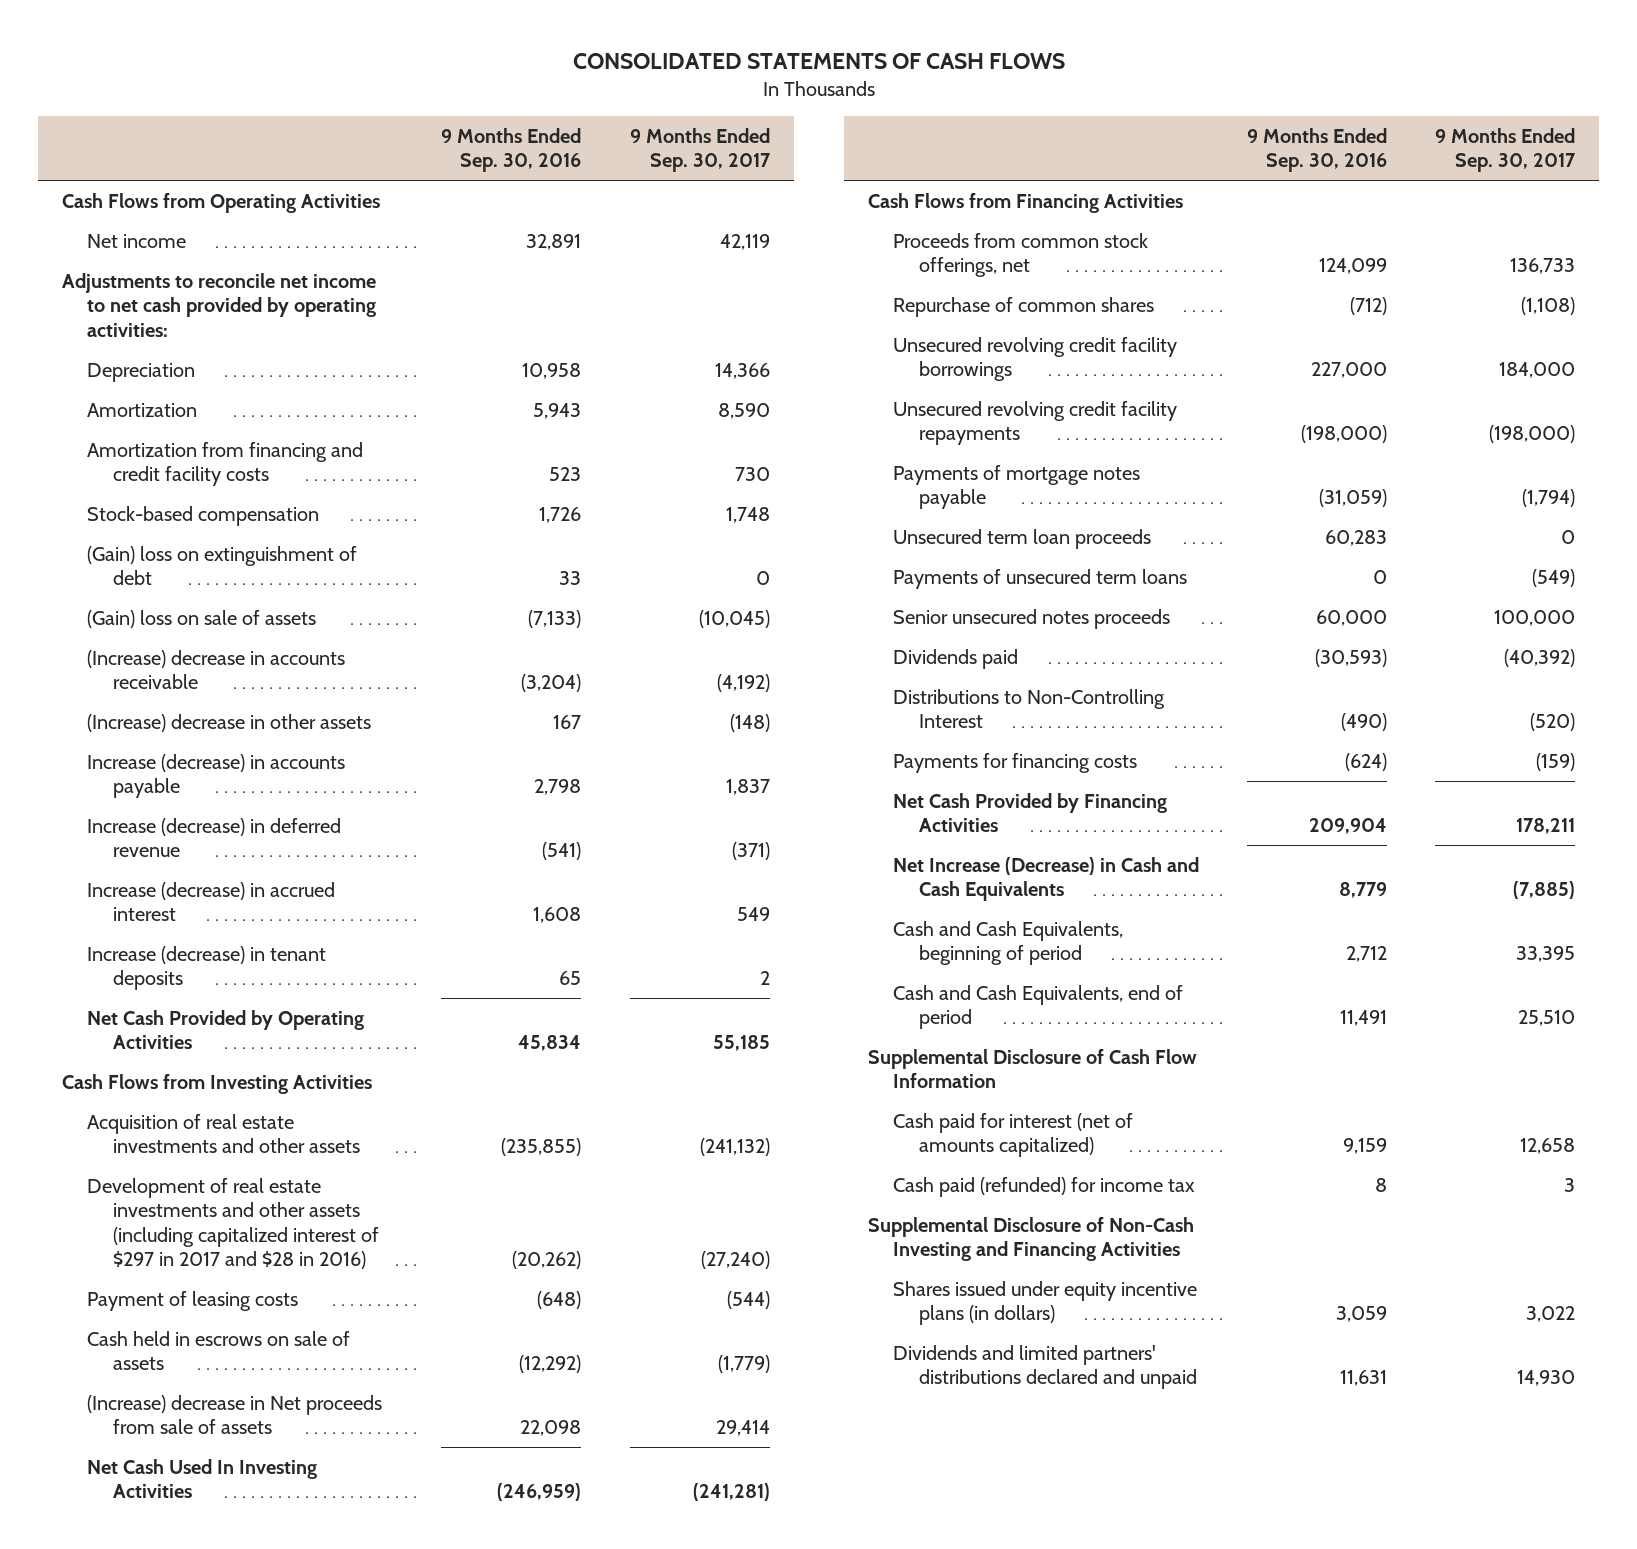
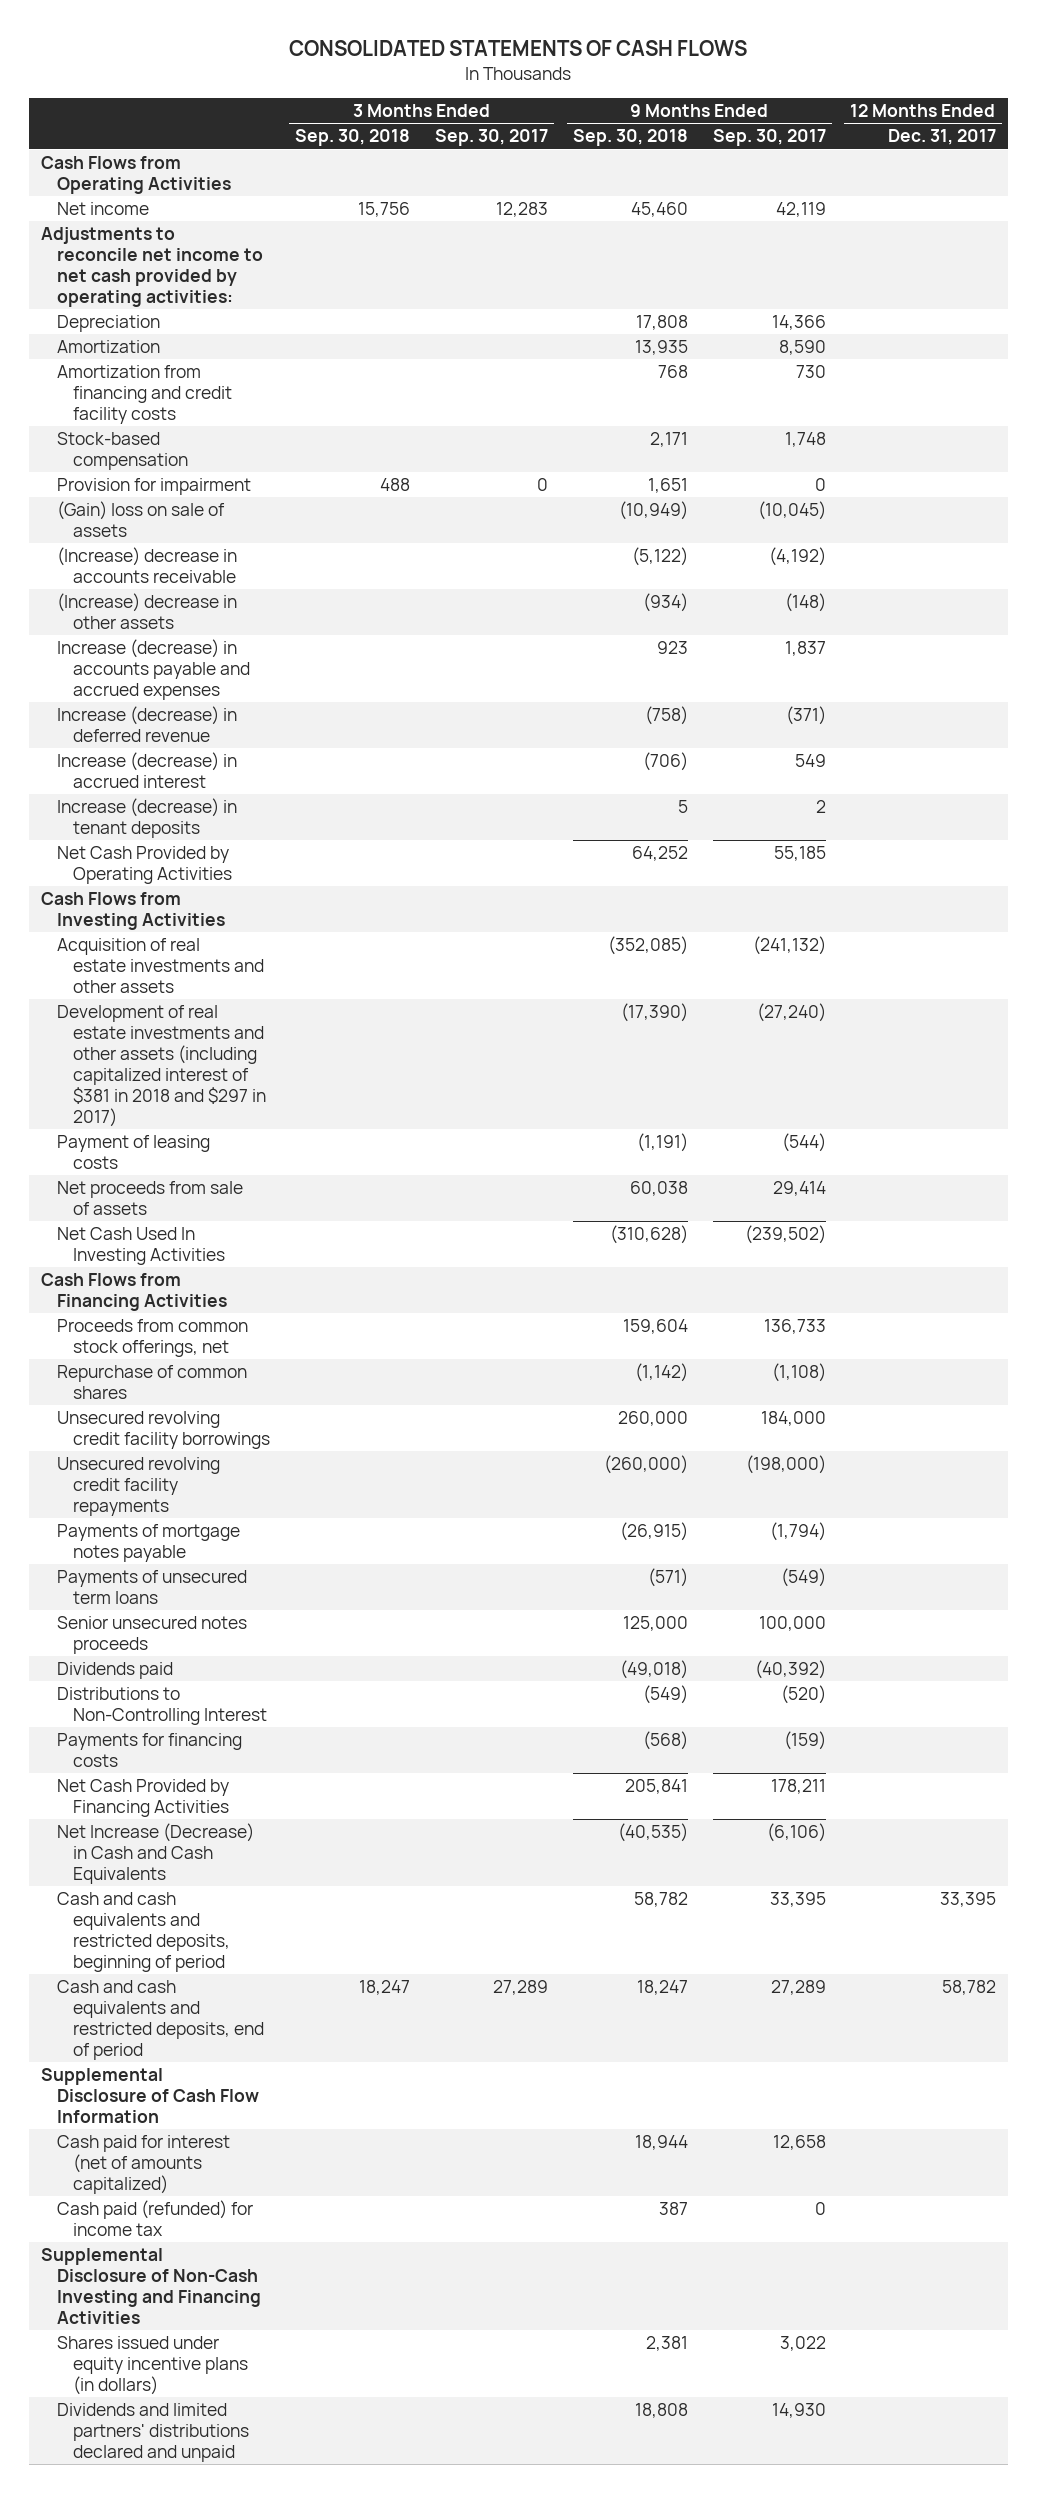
- | 9 Months Ended Sep. 30, 2016 | 9 Months Ended Sep. 30, 2017
+ | 3 Months Ended Sep. 30, 2018 | 3 Months Ended Sep. 30, 2017 | 9 Months Ended Sep. 30, 2018 | 9 Months Ended Sep. 30, 2017 | 12 Months Ended Dec. 31, 2017
- (Gain) loss on extinguishment of debt | 33 | 0
+ Provision for impairment | 488 | 0 | 1,651 | 0 |
- Increase (decrease) in accounts payable | 2,798 | 1,837
+ Increase (decrease) in accounts payable and accrued expenses | | | 923 | 1,837 |
- Development of real estate investments and other assets (including capitalized interest of $297 in 2017 and $28 in 2016) | (20,262) | (27,240)
+ Development of real estate investments and other assets (including capitalized interest of $381 in 2018 and $297 in 2017) | | | (17,390) | (27,240) |
- Cash held in escrows on sale of assets | (12,292) | (1,779)
- (Increase) decrease in Net proceeds from sale of assets | 22,098 | 29,414
- Net Cash Used In Investing Activities | (246,959) | (241,281)
+ Net proceeds from sale of assets | | | 60,038 | 29,414 |
+ Net Cash Used In Investing Activities | | | (310,628) | (239,502) |
- Unsecured term loan proceeds | 60,283 | 0
- Net Increase (Decrease) in Cash and Cash Equivalents | 8,779 | (7,885)
- Cash and Cash Equivalents, beginning of period | 2,712 | 33,395
- Cash and Cash Equivalents, end of period | 11,491 | 25,510
+ Net Increase (Decrease) in Cash and Cash Equivalents | | | (40,535) | (6,106) |
+ Cash and cash equivalents and restricted deposits, beginning of period | | | 58,782 | 33,395 | 33,395
+ Cash and cash equivalents and restricted deposits, end of period | 18,247 | 27,289 | 18,247 | 27,289 | 58,782
- Cash paid (refunded) for income tax | 8 | 3
+ Cash paid (refunded) for income tax | | | 387 | 0 |

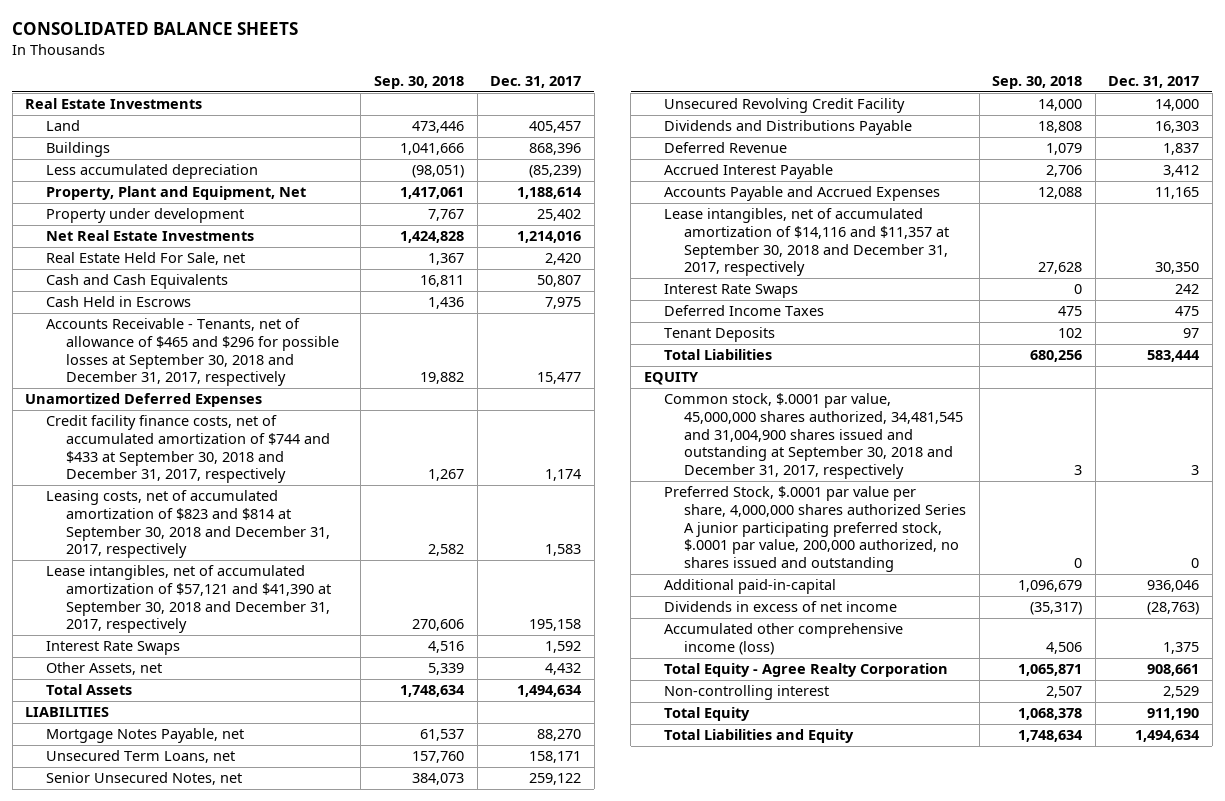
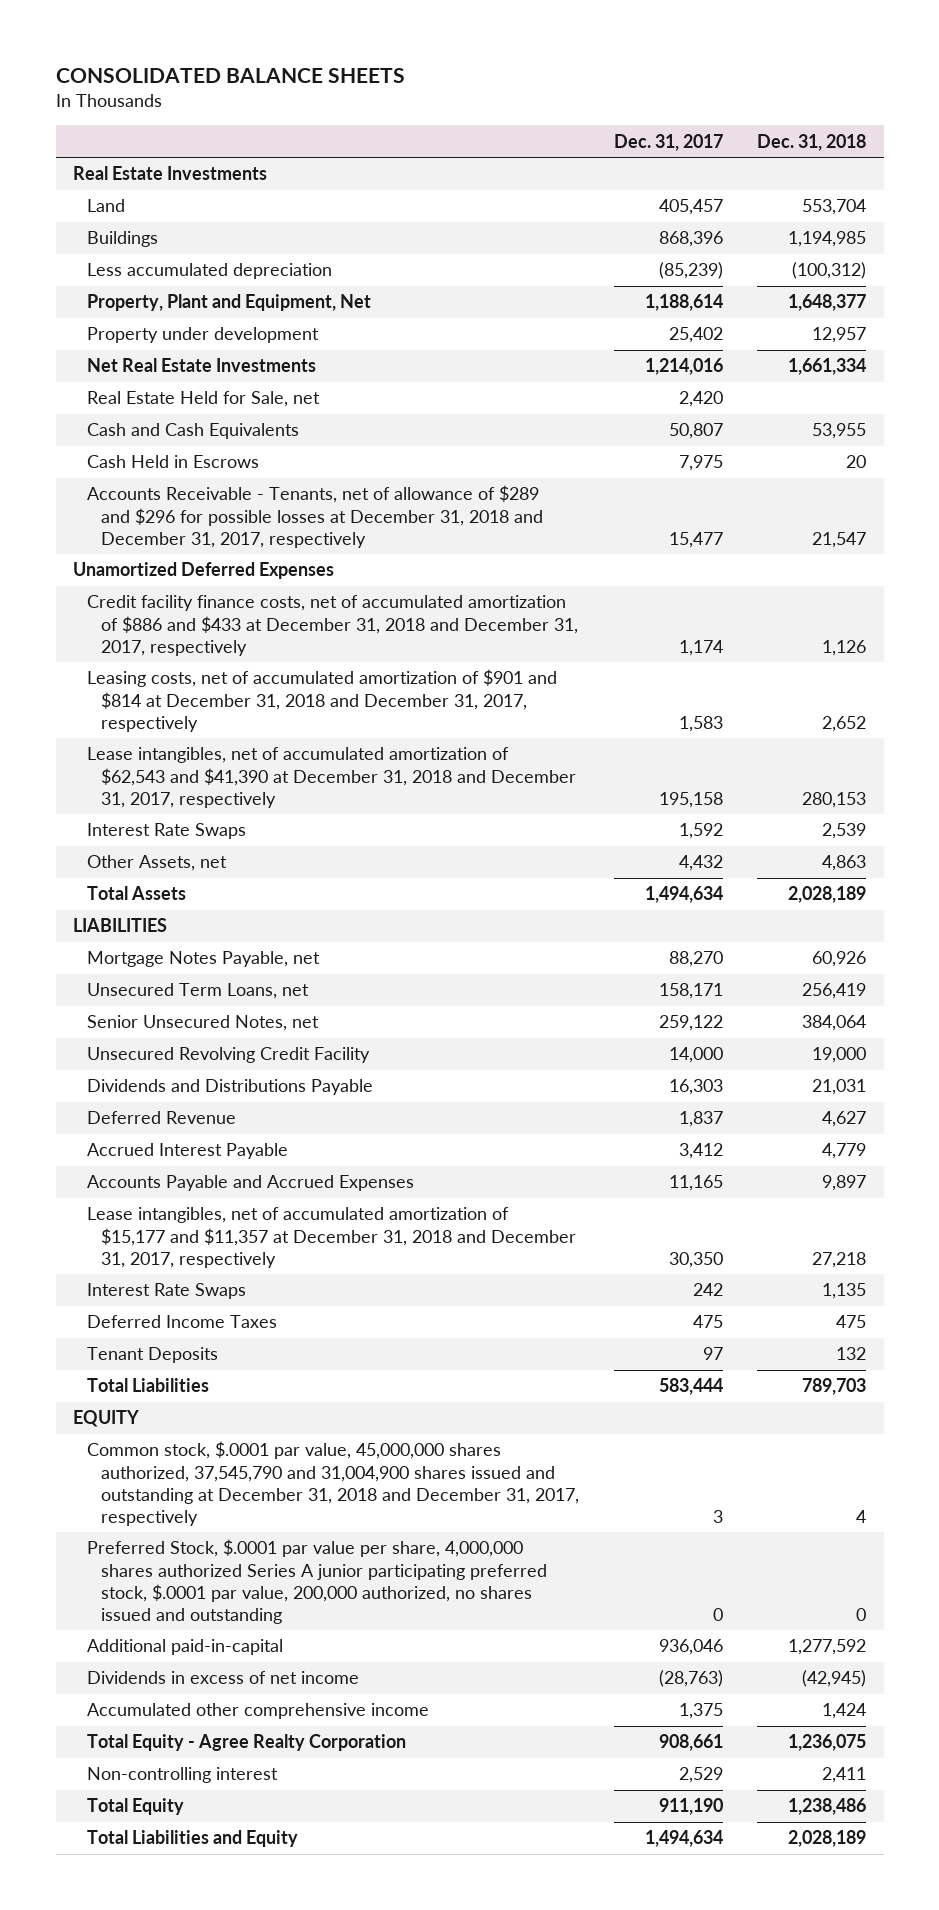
- | Sep. 30, 2018 | Dec. 31, 2017
+ | Dec. 31, 2017 | Dec. 31, 2018
- Real Estate Held For Sale, net | 1,367 | 2,420
+ Real Estate Held for Sale, net | 2,420 |
- Accounts Receivable - Tenants, net of allowance of $465 and $296 for possible losses at September 30, 2018 and December 31, 2017, respectively | 19,882 | 15,477
+ Accounts Receivable - Tenants, net of allowance of $289 and $296 for possible losses at December 31, 2018 and December 31, 2017, respectively | 15,477 | 21,547
- Credit facility finance costs, net of accumulated amortization of $744 and $433 at September 30, 2018 and December 31, 2017, respectively | 1,267 | 1,174
- Leasing costs, net of accumulated amortization of $823 and $814 at September 30, 2018 and December 31, 2017, respectively | 2,582 | 1,583
- Lease intangibles, net of accumulated amortization of $57,121 and $41,390 at September 30, 2018 and December 31, 2017, respectively | 270,606 | 195,158
+ Credit facility finance costs, net of accumulated amortization of $886 and $433 at December 31, 2018 and December 31, 2017, respectively | 1,174 | 1,126
+ Leasing costs, net of accumulated amortization of $901 and $814 at December 31, 2018 and December 31, 2017, respectively | 1,583 | 2,652
+ Lease intangibles, net of accumulated amortization of $62,543 and $41,390 at December 31, 2018 and December 31, 2017, respectively | 195,158 | 280,153
- Lease intangibles, net of accumulated amortization of $14,116 and $11,357 at September 30, 2018 and December 31, 2017, respectively | 27,628 | 30,350
+ Lease intangibles, net of accumulated amortization of $15,177 and $11,357 at December 31, 2018 and December 31, 2017, respectively | 30,350 | 27,218
- Common stock, $.0001 par value, 45,000,000 shares authorized, 34,481,545 and 31,004,900 shares issued and outstanding at September 30, 2018 and December 31, 2017, respectively | 3 | 3
+ Common stock, $.0001 par value, 45,000,000 shares authorized, 37,545,790 and 31,004,900 shares issued and outstanding at December 31, 2018 and December 31, 2017, respectively | 3 | 4
- Accumulated other comprehensive income (loss) | 4,506 | 1,375
+ Accumulated other comprehensive income | 1,375 | 1,424

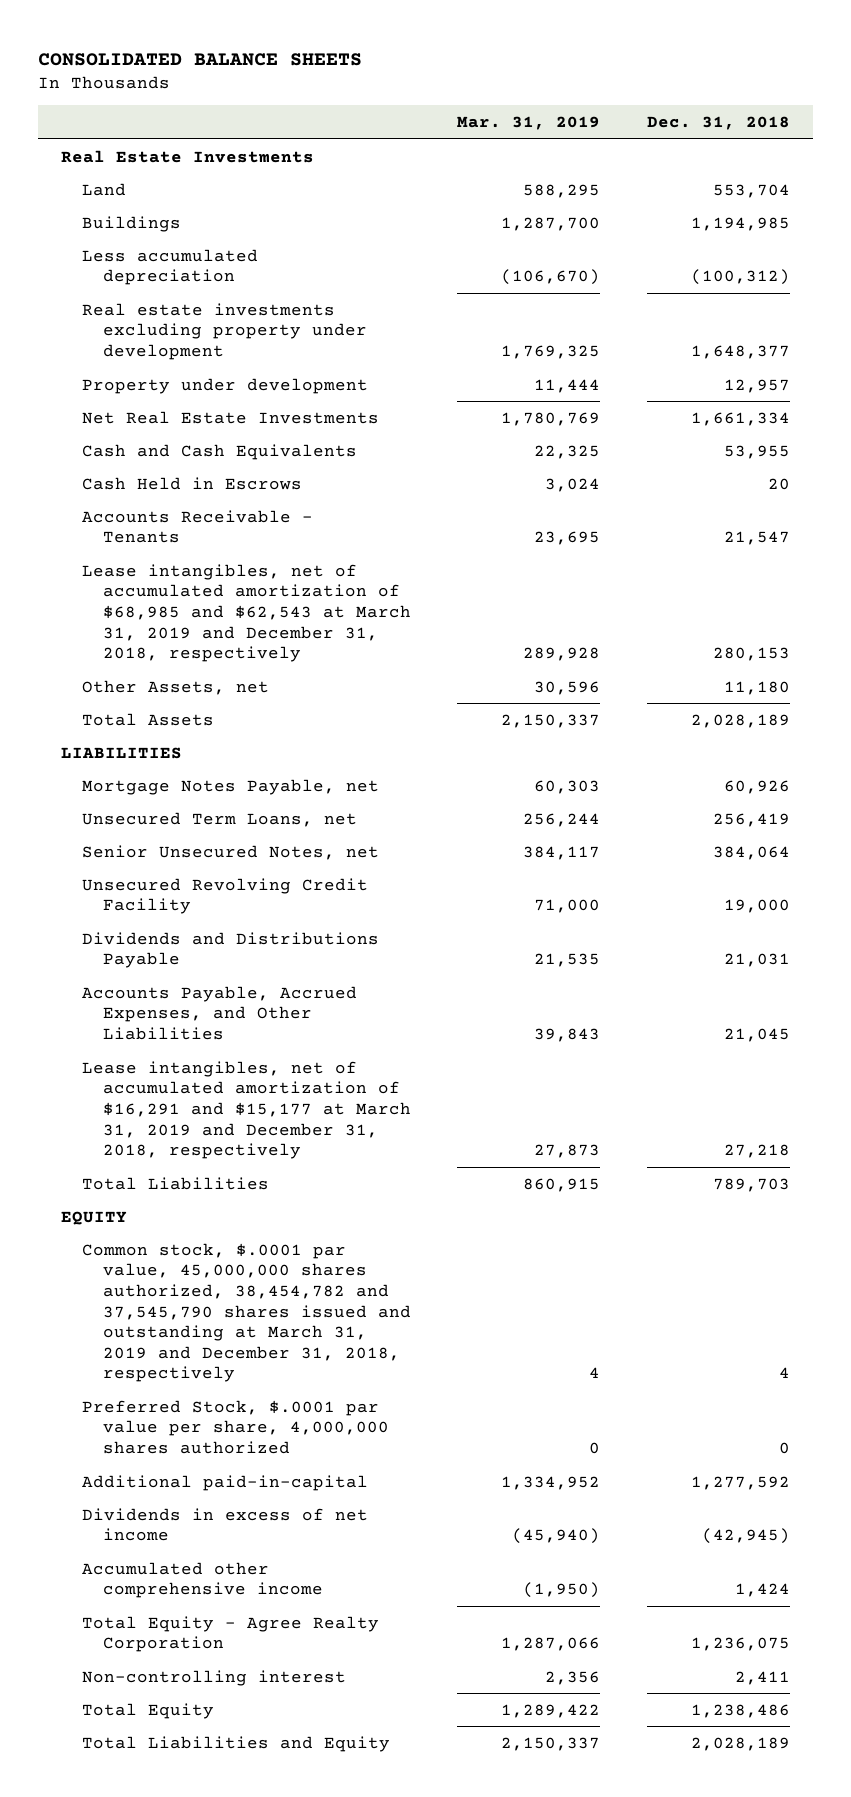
- | Dec. 31, 2017 | Dec. 31, 2018
+ | Mar. 31, 2019 | Dec. 31, 2018
- Property, Plant and Equipment, Net | 1,188,614 | 1,648,377
+ Real estate investments excluding property under development | 1,769,325 | 1,648,377
- Real Estate Held for Sale, net | 2,420 |
- Accounts Receivable - Tenants, net of allowance of $289 and $296 for possible losses at December 31, 2018 and December 31, 2017, respectively | 15,477 | 21,547
- Unamortized Deferred Expenses
- Credit facility finance costs, net of accumulated amortization of $886 and $433 at December 31, 2018 and December 31, 2017, respectively | 1,174 | 1,126
- Leasing costs, net of accumulated amortization of $901 and $814 at December 31, 2018 and December 31, 2017, respectively | 1,583 | 2,652
- Lease intangibles, net of accumulated amortization of $62,543 and $41,390 at December 31, 2018 and December 31, 2017, respectively | 195,158 | 280,153
- Interest Rate Swaps | 1,592 | 2,539
- Other Assets, net | 4,432 | 4,863
+ Accounts Receivable - Tenants | 23,695 | 21,547
+ Lease intangibles, net of accumulated amortization of $68,985 and $62,543 at March 31, 2019 and December 31, 2018, respectively | 289,928 | 280,153
+ Other Assets, net | 30,596 | 11,180
- Deferred Revenue | 1,837 | 4,627
- Accrued Interest Payable | 3,412 | 4,779
- Accounts Payable and Accrued Expenses | 11,165 | 9,897
- Lease intangibles, net of accumulated amortization of $15,177 and $11,357 at December 31, 2018 and December 31, 2017, respectively | 30,350 | 27,218
- Interest Rate Swaps | 242 | 1,135
- Deferred Income Taxes | 475 | 475
- Tenant Deposits | 97 | 132
+ Accounts Payable, Accrued Expenses, and Other Liabilities | 39,843 | 21,045
+ Lease intangibles, net of accumulated amortization of $16,291 and $15,177 at March 31, 2019 and December 31, 2018, respectively | 27,873 | 27,218
- Common stock, $.0001 par value, 45,000,000 shares authorized, 37,545,790 and 31,004,900 shares issued and outstanding at December 31, 2018 and December 31, 2017, respectively | 3 | 4
- Preferred Stock, $.0001 par value per share, 4,000,000 shares authorized Series A junior participating preferred stock, $.0001 par value, 200,000 authorized, no shares issued and outstanding | 0 | 0
+ Common stock, $.0001 par value, 45,000,000 shares authorized, 38,454,782 and 37,545,790 shares issued and outstanding at March 31, 2019 and December 31, 2018, respectively | 4 | 4
+ Preferred Stock, $.0001 par value per share, 4,000,000 shares authorized | 0 | 0

